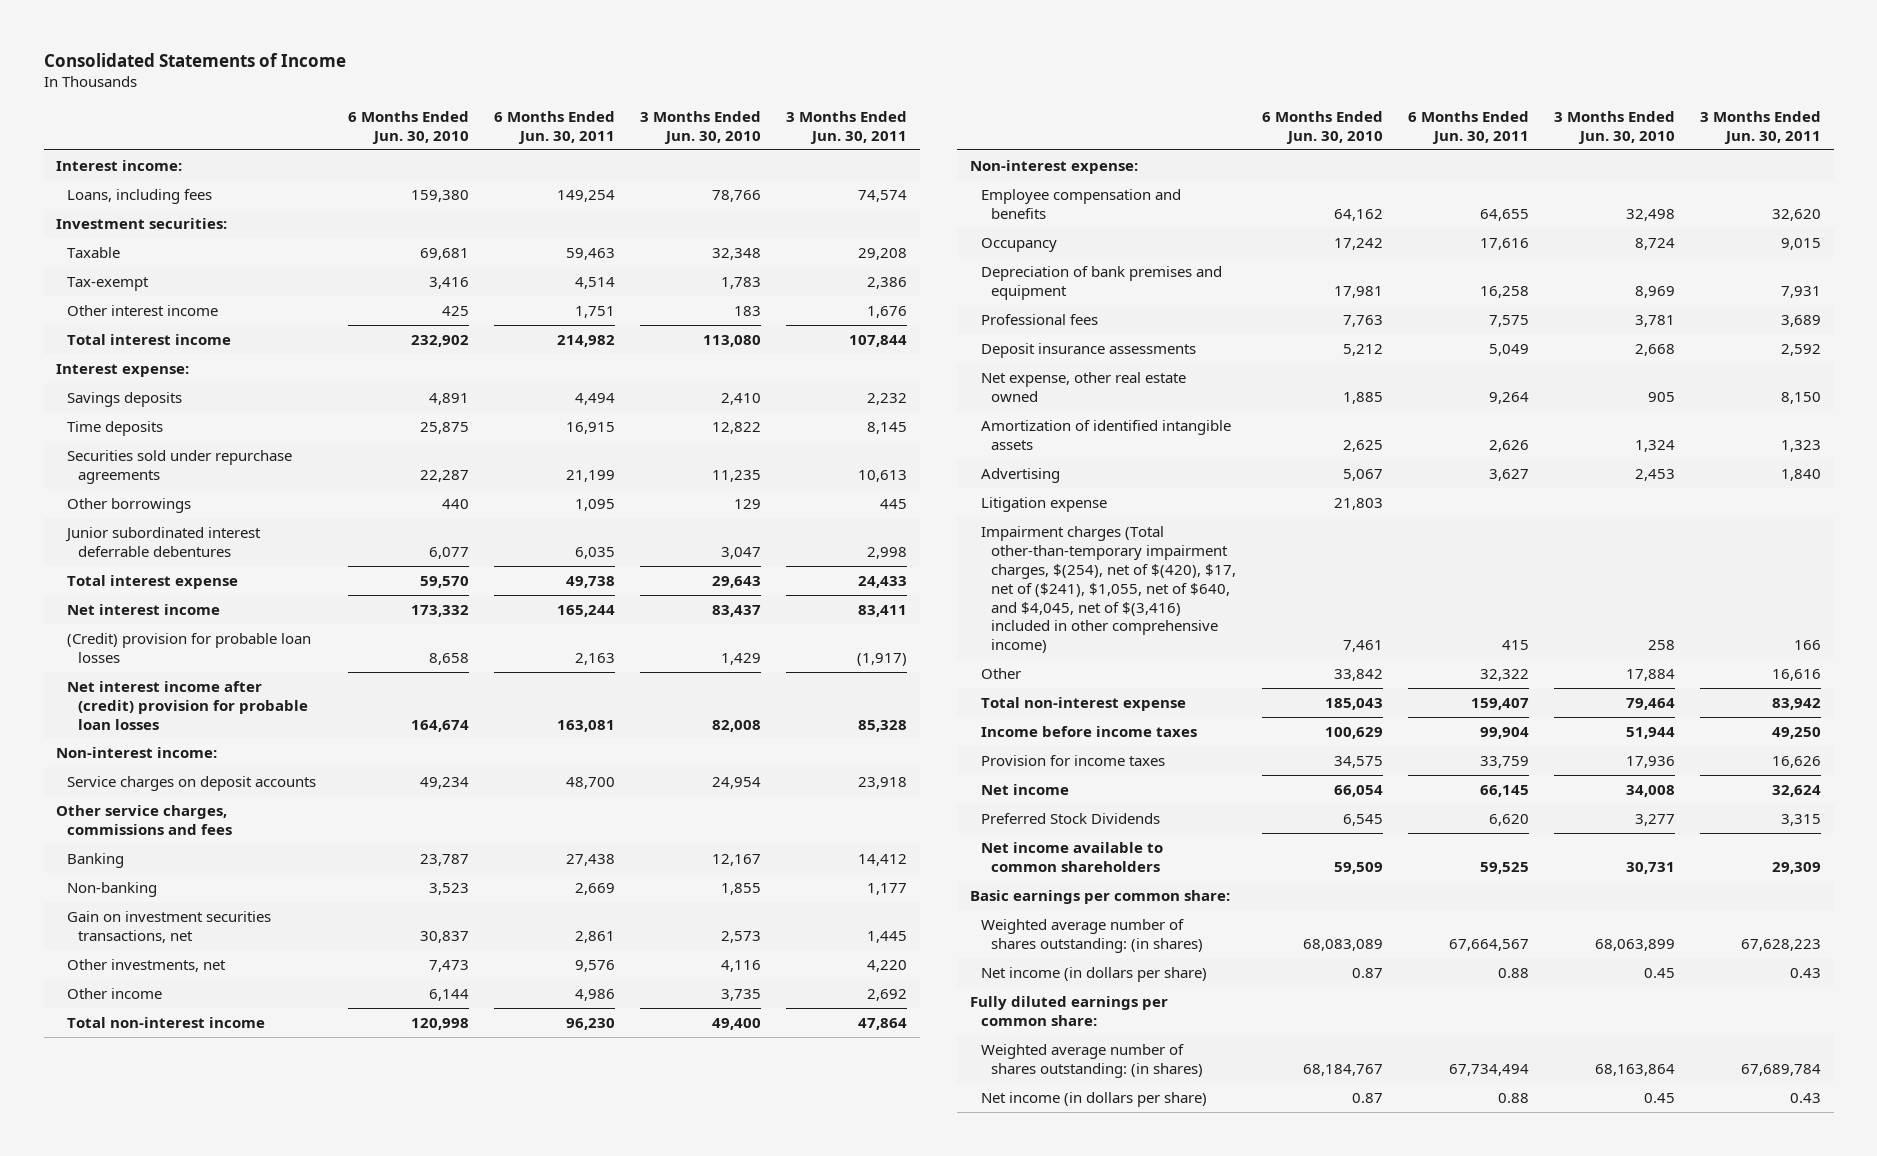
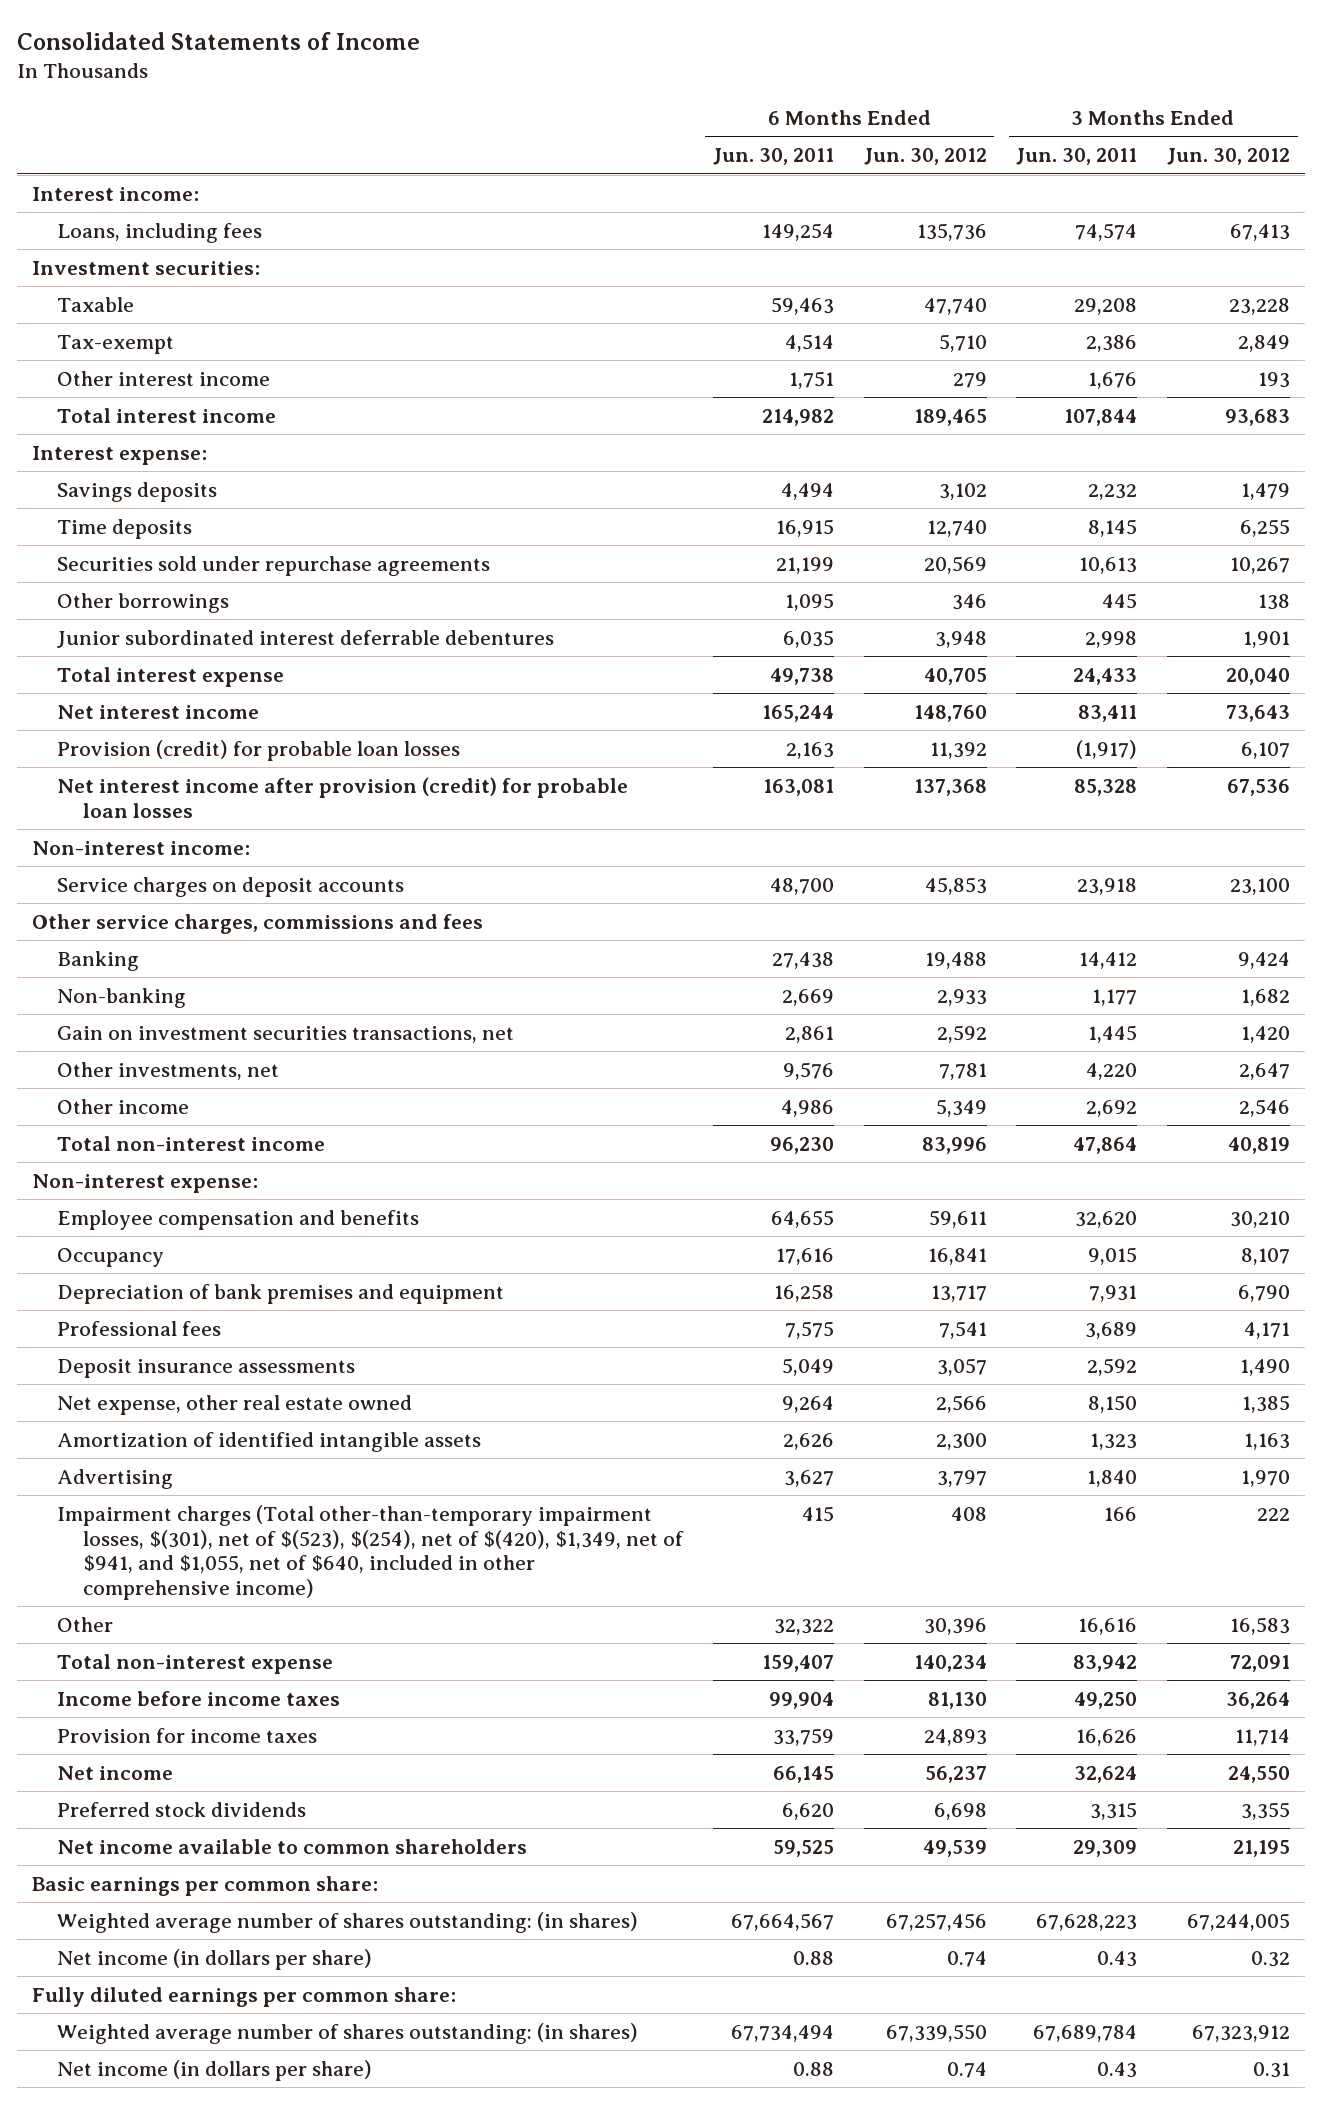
- | 6 Months Ended Jun. 30, 2010 | 6 Months Ended Jun. 30, 2011 | 3 Months Ended Jun. 30, 2010 | 3 Months Ended Jun. 30, 2011
+ | 6 Months Ended Jun. 30, 2011 | 6 Months Ended Jun. 30, 2012 | 3 Months Ended Jun. 30, 2011 | 3 Months Ended Jun. 30, 2012
- (Credit) provision for probable loan losses | 8,658 | 2,163 | 1,429 | (1,917)
- Net interest income after (credit) provision for probable loan losses | 164,674 | 163,081 | 82,008 | 85,328
+ Provision (credit) for probable loan losses | 2,163 | 11,392 | (1,917) | 6,107
+ Net interest income after provision (credit) for probable loan losses | 163,081 | 137,368 | 85,328 | 67,536
- Litigation expense | 21,803 | | |
- Impairment charges (Total other-than-temporary impairment charges, $(254), net of $(420), $17, net of ($241), $1,055, net of $640, and $4,045, net of $(3,416) included in other comprehensive income) | 7,461 | 415 | 258 | 166
+ Impairment charges (Total other-than-temporary impairment losses, $(301), net of $(523), $(254), net of $(420), $1,349, net of $941, and $1,055, net of $640, included in other comprehensive income) | 415 | 408 | 166 | 222
- Preferred Stock Dividends | 6,545 | 6,620 | 3,277 | 3,315
+ Preferred stock dividends | 6,620 | 6,698 | 3,315 | 3,355

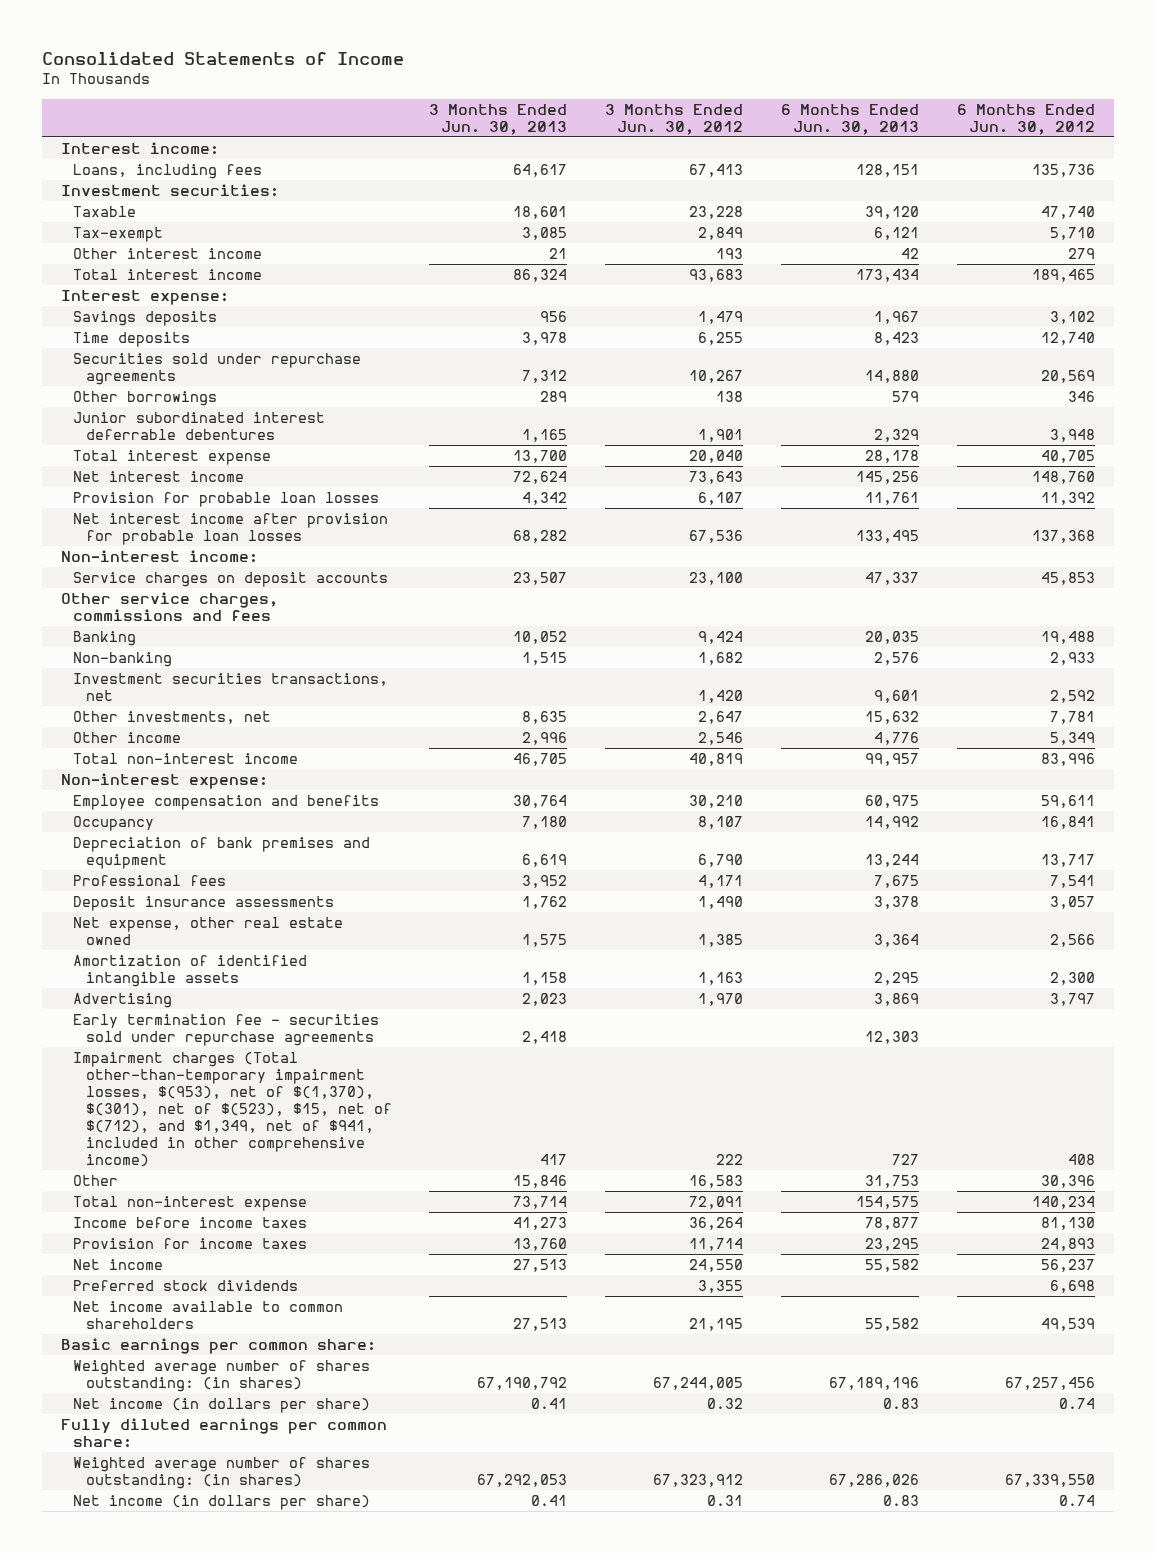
- | 6 Months Ended Jun. 30, 2011 | 6 Months Ended Jun. 30, 2012 | 3 Months Ended Jun. 30, 2011 | 3 Months Ended Jun. 30, 2012
+ | 3 Months Ended Jun. 30, 2013 | 3 Months Ended Jun. 30, 2012 | 6 Months Ended Jun. 30, 2013 | 6 Months Ended Jun. 30, 2012
- Provision (credit) for probable loan losses | 2,163 | 11,392 | (1,917) | 6,107
- Net interest income after provision (credit) for probable loan losses | 163,081 | 137,368 | 85,328 | 67,536
+ Provision for probable loan losses | 4,342 | 6,107 | 11,761 | 11,392
+ Net interest income after provision for probable loan losses | 68,282 | 67,536 | 133,495 | 137,368
- Gain on investment securities transactions, net | 2,861 | 2,592 | 1,445 | 1,420
+ Investment securities transactions, net | | 1,420 | 9,601 | 2,592
- Impairment charges (Total other-than-temporary impairment losses, $(301), net of $(523), $(254), net of $(420), $1,349, net of $941, and $1,055, net of $640, included in other comprehensive income) | 415 | 408 | 166 | 222
+ Early termination fee - securities sold under repurchase agreements | 2,418 | | 12,303 |
+ Impairment charges (Total other-than-temporary impairment losses, $(953), net of $(1,370), $(301), net of $(523), $15, net of $(712), and $1,349, net of $941, included in other comprehensive income) | 417 | 222 | 727 | 408

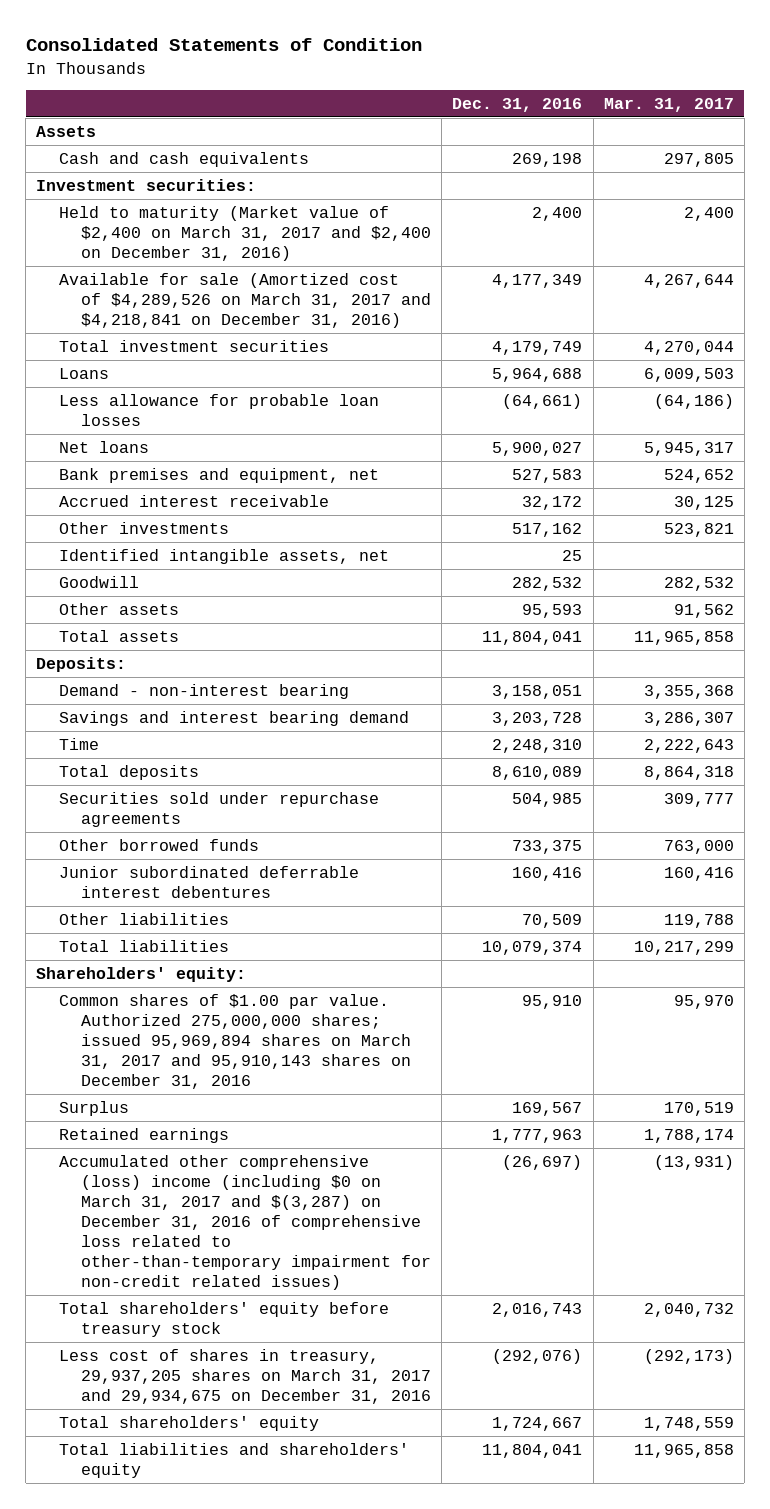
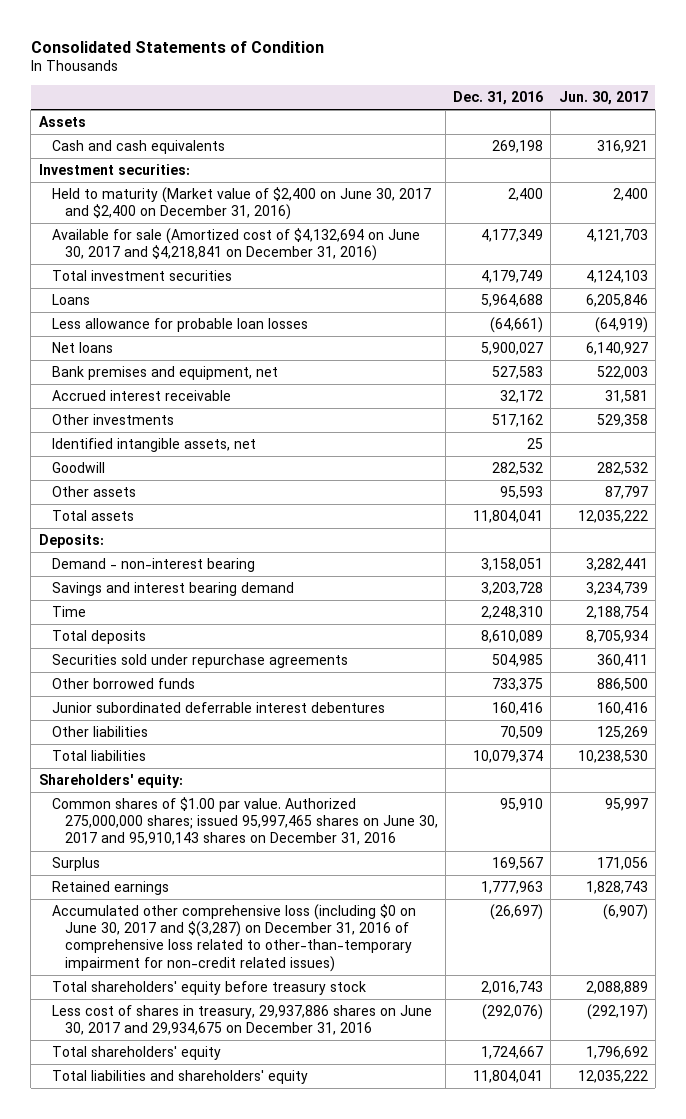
- | Dec. 31, 2016 | Mar. 31, 2017
+ | Dec. 31, 2016 | Jun. 30, 2017
- Held to maturity (Market value of $2,400 on March 31, 2017 and $2,400 on December 31, 2016) | 2,400 | 2,400
- Available for sale (Amortized cost of $4,289,526 on March 31, 2017 and $4,218,841 on December 31, 2016) | 4,177,349 | 4,267,644
+ Held to maturity (Market value of $2,400 on June 30, 2017 and $2,400 on December 31, 2016) | 2,400 | 2,400
+ Available for sale (Amortized cost of $4,132,694 on June 30, 2017 and $4,218,841 on December 31, 2016) | 4,177,349 | 4,121,703
- Common shares of $1.00 par value. Authorized 275,000,000 shares; issued 95,969,894 shares on March 31, 2017 and 95,910,143 shares on December 31, 2016 | 95,910 | 95,970
+ Common shares of $1.00 par value. Authorized 275,000,000 shares; issued 95,997,465 shares on June 30, 2017 and 95,910,143 shares on December 31, 2016 | 95,910 | 95,997
- Accumulated other comprehensive (loss) income (including $0 on March 31, 2017 and $(3,287) on December 31, 2016 of comprehensive loss related to other-than-temporary impairment for non-credit related issues) | (26,697) | (13,931)
+ Accumulated other comprehensive loss (including $0 on June 30, 2017 and $(3,287) on December 31, 2016 of comprehensive loss related to other-than-temporary impairment for non-credit related issues) | (26,697) | (6,907)
- Less cost of shares in treasury, 29,937,205 shares on March 31, 2017 and 29,934,675 on December 31, 2016 | (292,076) | (292,173)
+ Less cost of shares in treasury, 29,937,886 shares on June 30, 2017 and 29,934,675 on December 31, 2016 | (292,076) | (292,197)

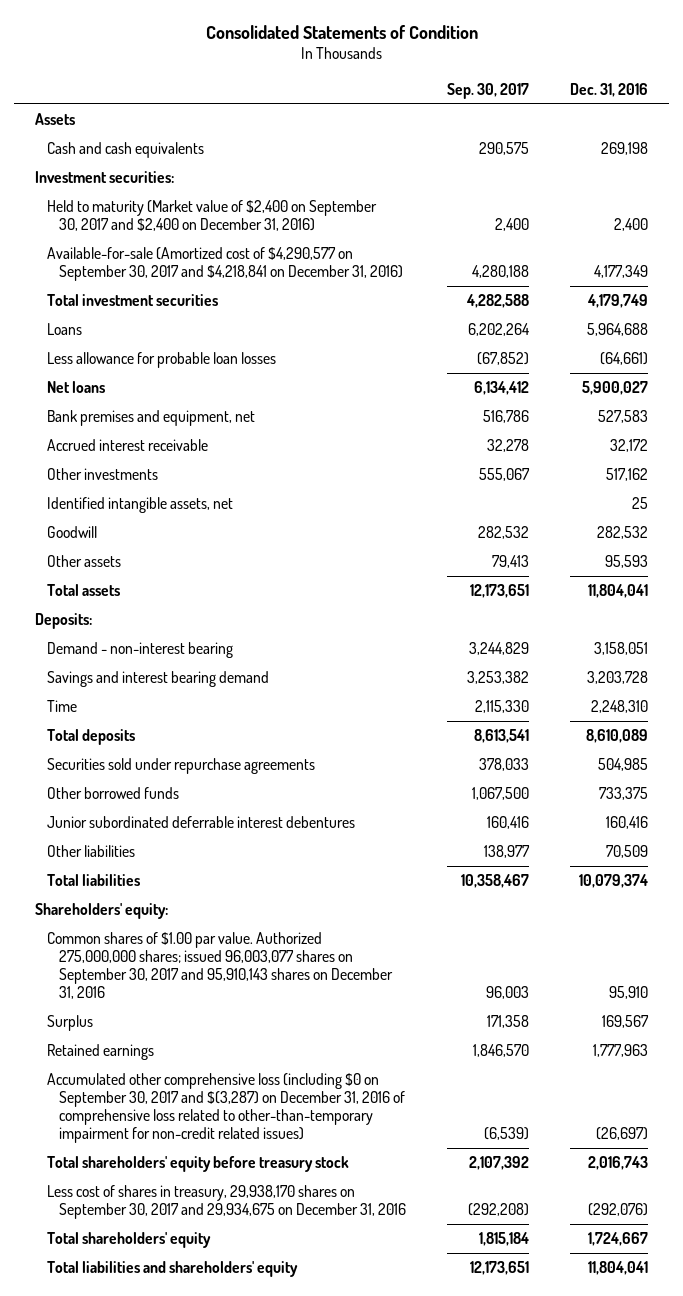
- | Dec. 31, 2016 | Jun. 30, 2017
+ | Sep. 30, 2017 | Dec. 31, 2016
- Held to maturity (Market value of $2,400 on June 30, 2017 and $2,400 on December 31, 2016) | 2,400 | 2,400
- Available for sale (Amortized cost of $4,132,694 on June 30, 2017 and $4,218,841 on December 31, 2016) | 4,177,349 | 4,121,703
+ Held to maturity (Market value of $2,400 on September 30, 2017 and $2,400 on December 31, 2016) | 2,400 | 2,400
+ Available-for-sale (Amortized cost of $4,290,577 on September 30, 2017 and $4,218,841 on December 31, 2016) | 4,280,188 | 4,177,349
- Common shares of $1.00 par value. Authorized 275,000,000 shares; issued 95,997,465 shares on June 30, 2017 and 95,910,143 shares on December 31, 2016 | 95,910 | 95,997
+ Common shares of $1.00 par value. Authorized 275,000,000 shares; issued 96,003,077 shares on September 30, 2017 and 95,910,143 shares on December 31, 2016 | 96,003 | 95,910
- Accumulated other comprehensive loss (including $0 on June 30, 2017 and $(3,287) on December 31, 2016 of comprehensive loss related to other-than-temporary impairment for non-credit related issues) | (26,697) | (6,907)
+ Accumulated other comprehensive loss (including $0 on September 30, 2017 and $(3,287) on December 31, 2016 of comprehensive loss related to other-than-temporary impairment for non-credit related issues) | (6,539) | (26,697)
- Less cost of shares in treasury, 29,937,886 shares on June 30, 2017 and 29,934,675 on December 31, 2016 | (292,076) | (292,197)
+ Less cost of shares in treasury, 29,938,170 shares on September 30, 2017 and 29,934,675 on December 31, 2016 | (292,208) | (292,076)

